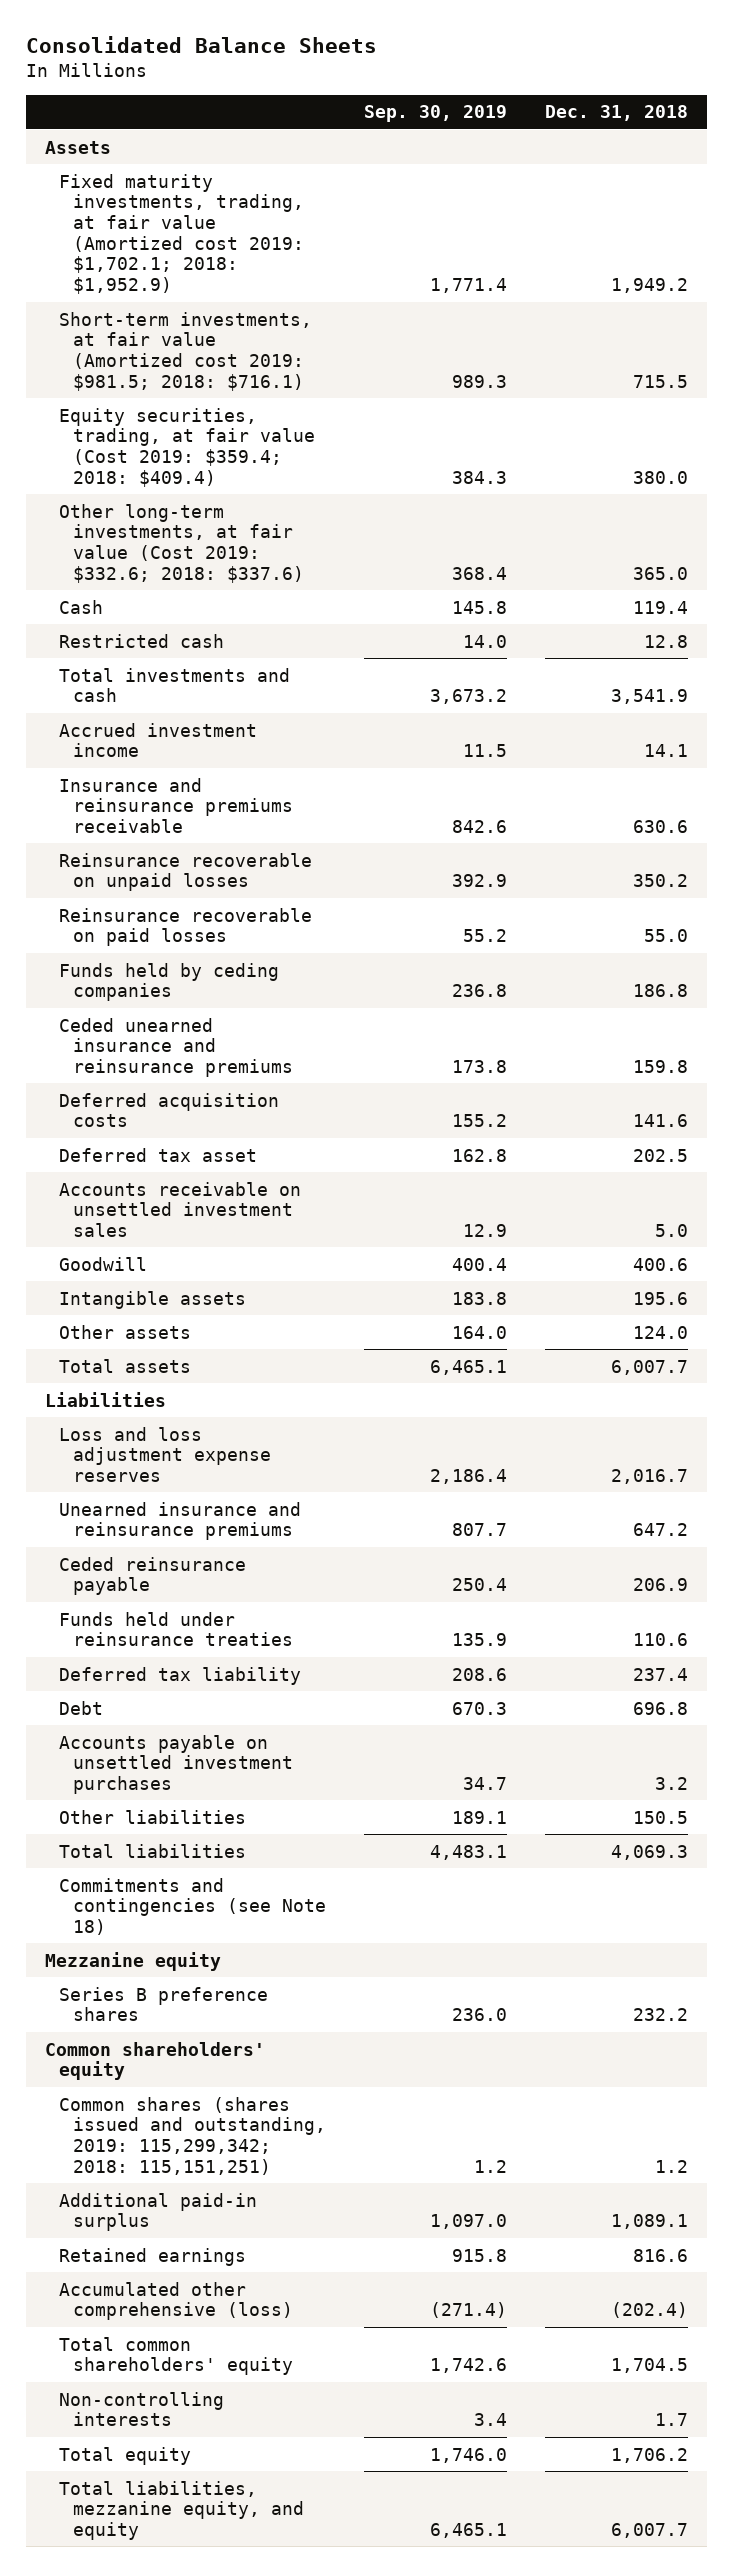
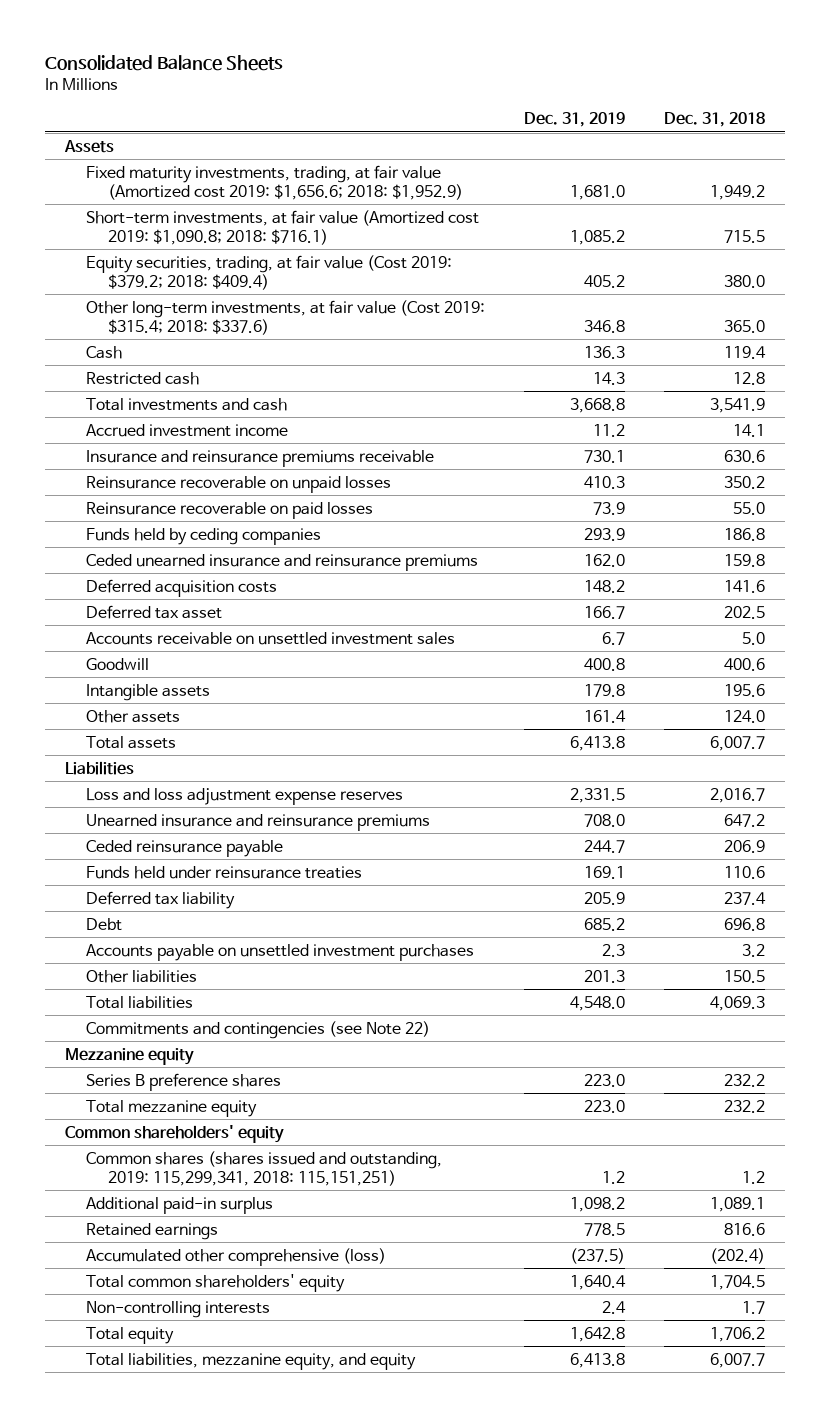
- | Sep. 30, 2019 | Dec. 31, 2018
+ | Dec. 31, 2019 | Dec. 31, 2018
- Fixed maturity investments, trading, at fair value (Amortized cost 2019: $1,702.1; 2018: $1,952.9) | 1,771.4 | 1,949.2
- Short-term investments, at fair value (Amortized cost 2019: $981.5; 2018: $716.1) | 989.3 | 715.5
- Equity securities, trading, at fair value (Cost 2019: $359.4; 2018: $409.4) | 384.3 | 380.0
- Other long-term investments, at fair value (Cost 2019: $332.6; 2018: $337.6) | 368.4 | 365.0
+ Fixed maturity investments, trading, at fair value (Amortized cost 2019: $1,656.6; 2018: $1,952.9) | 1,681.0 | 1,949.2
+ Short-term investments, at fair value (Amortized cost 2019: $1,090.8; 2018: $716.1) | 1,085.2 | 715.5
+ Equity securities, trading, at fair value (Cost 2019: $379.2; 2018: $409.4) | 405.2 | 380.0
+ Other long-term investments, at fair value (Cost 2019: $315.4; 2018: $337.6) | 346.8 | 365.0
- Commitments and contingencies (see Note 18)
+ Commitments and contingencies (see Note 22)
+ Total mezzanine equity | 223.0 | 232.2
- Common shares (shares issued and outstanding, 2019: 115,299,342; 2018: 115,151,251) | 1.2 | 1.2
+ Common shares (shares issued and outstanding, 2019: 115,299,341, 2018: 115,151,251) | 1.2 | 1.2

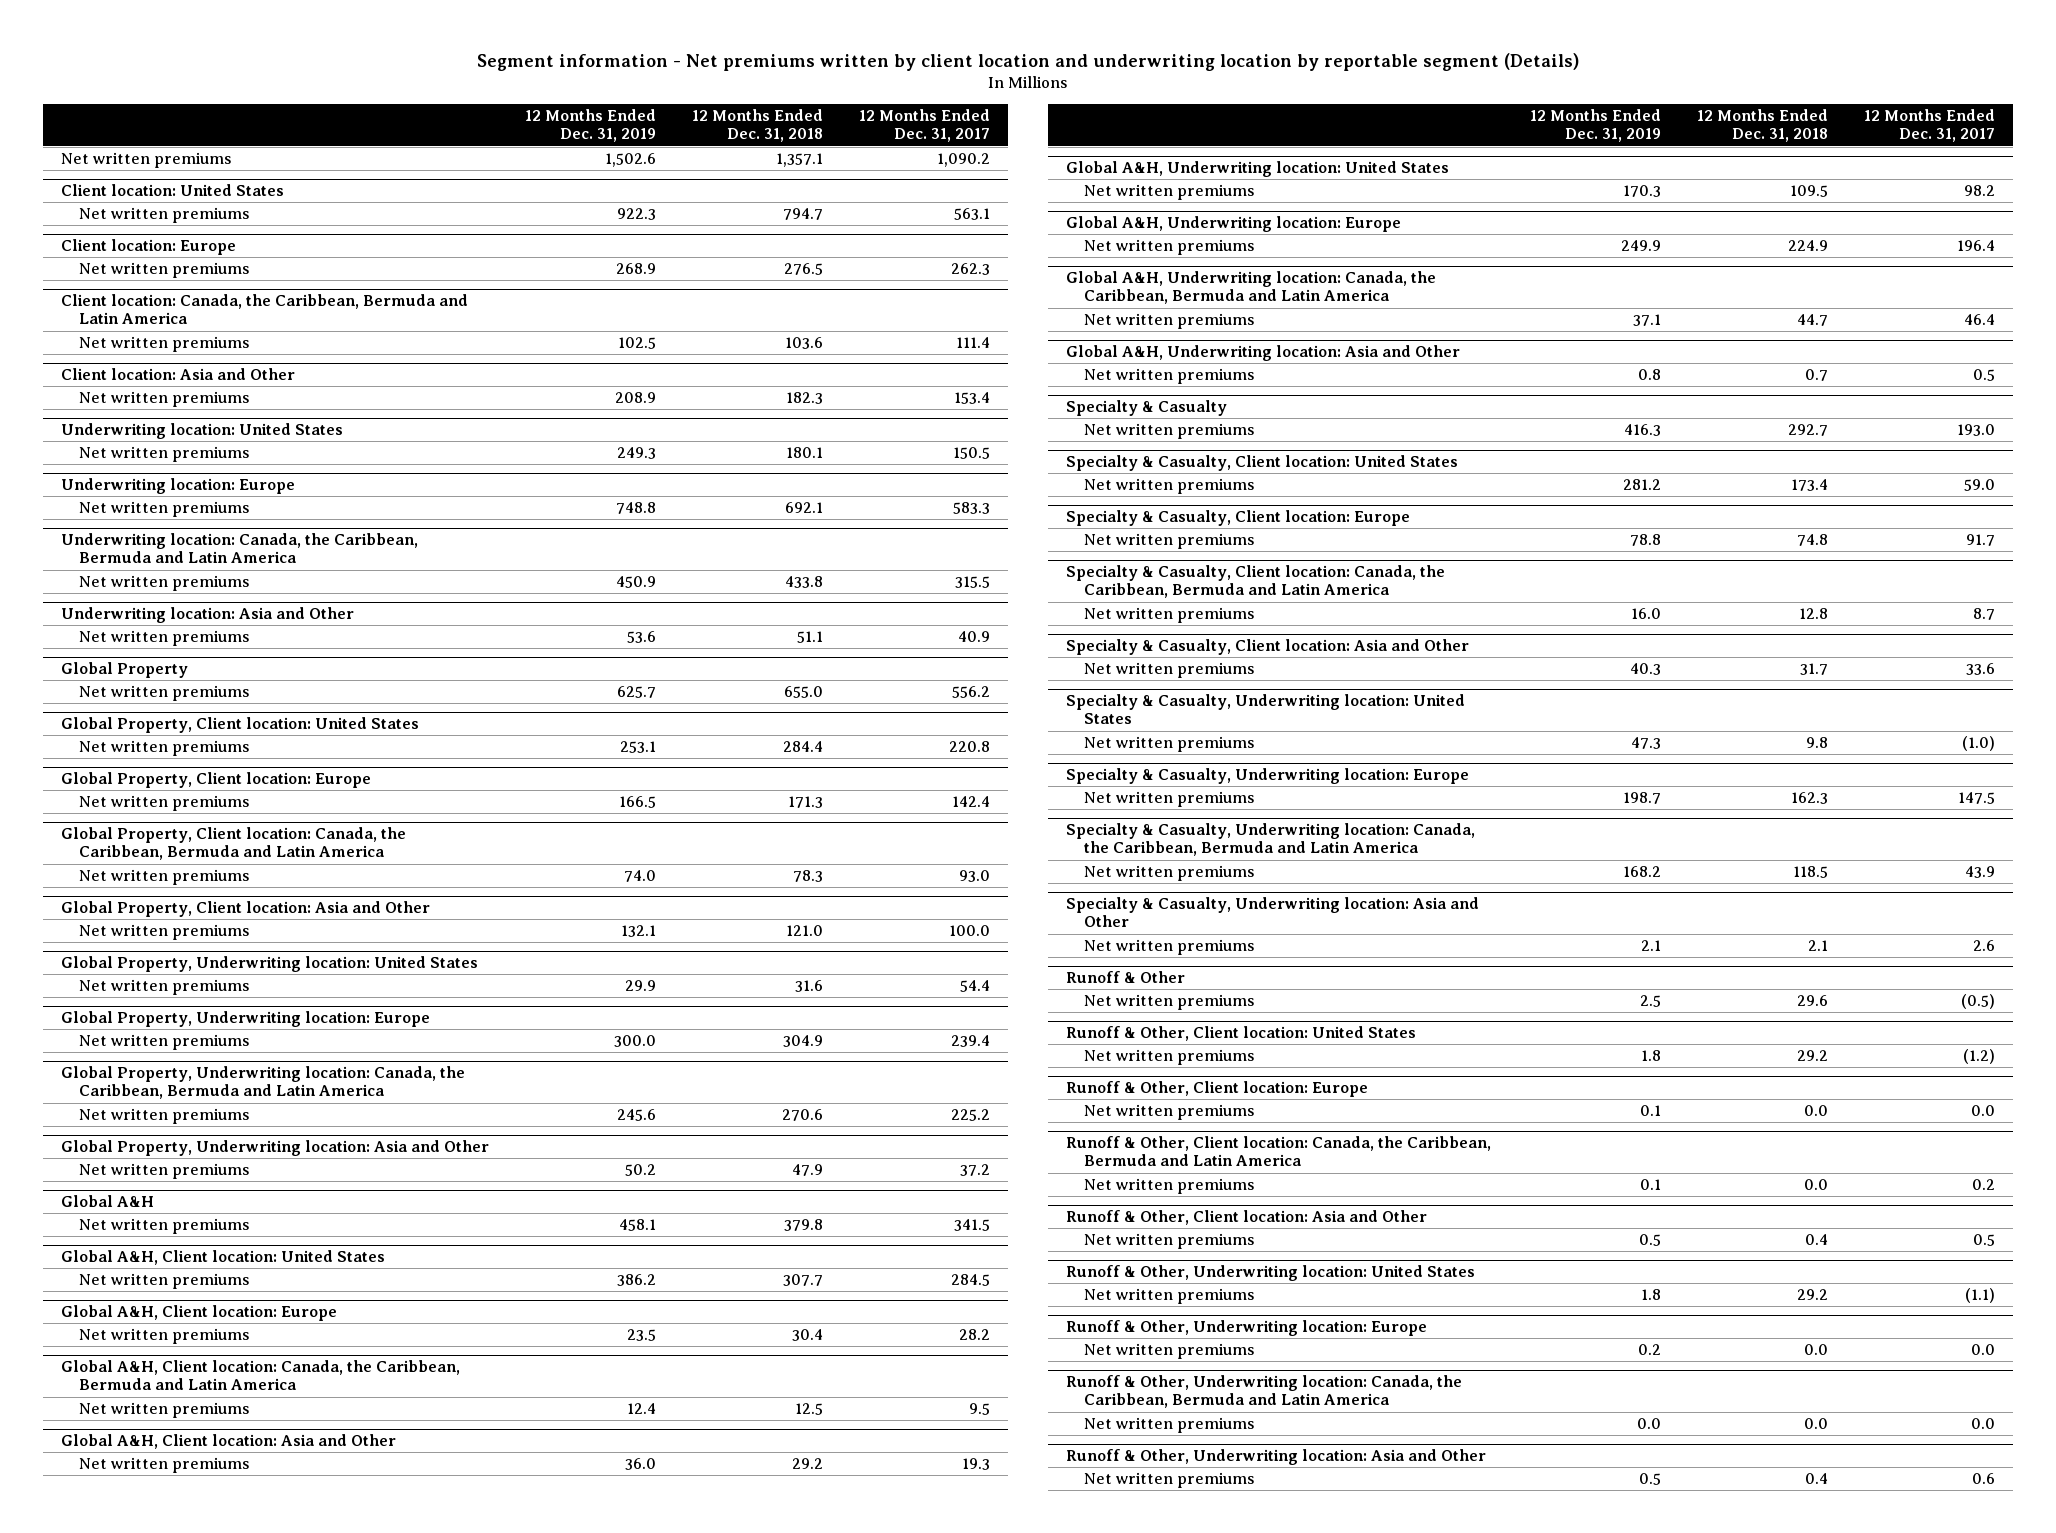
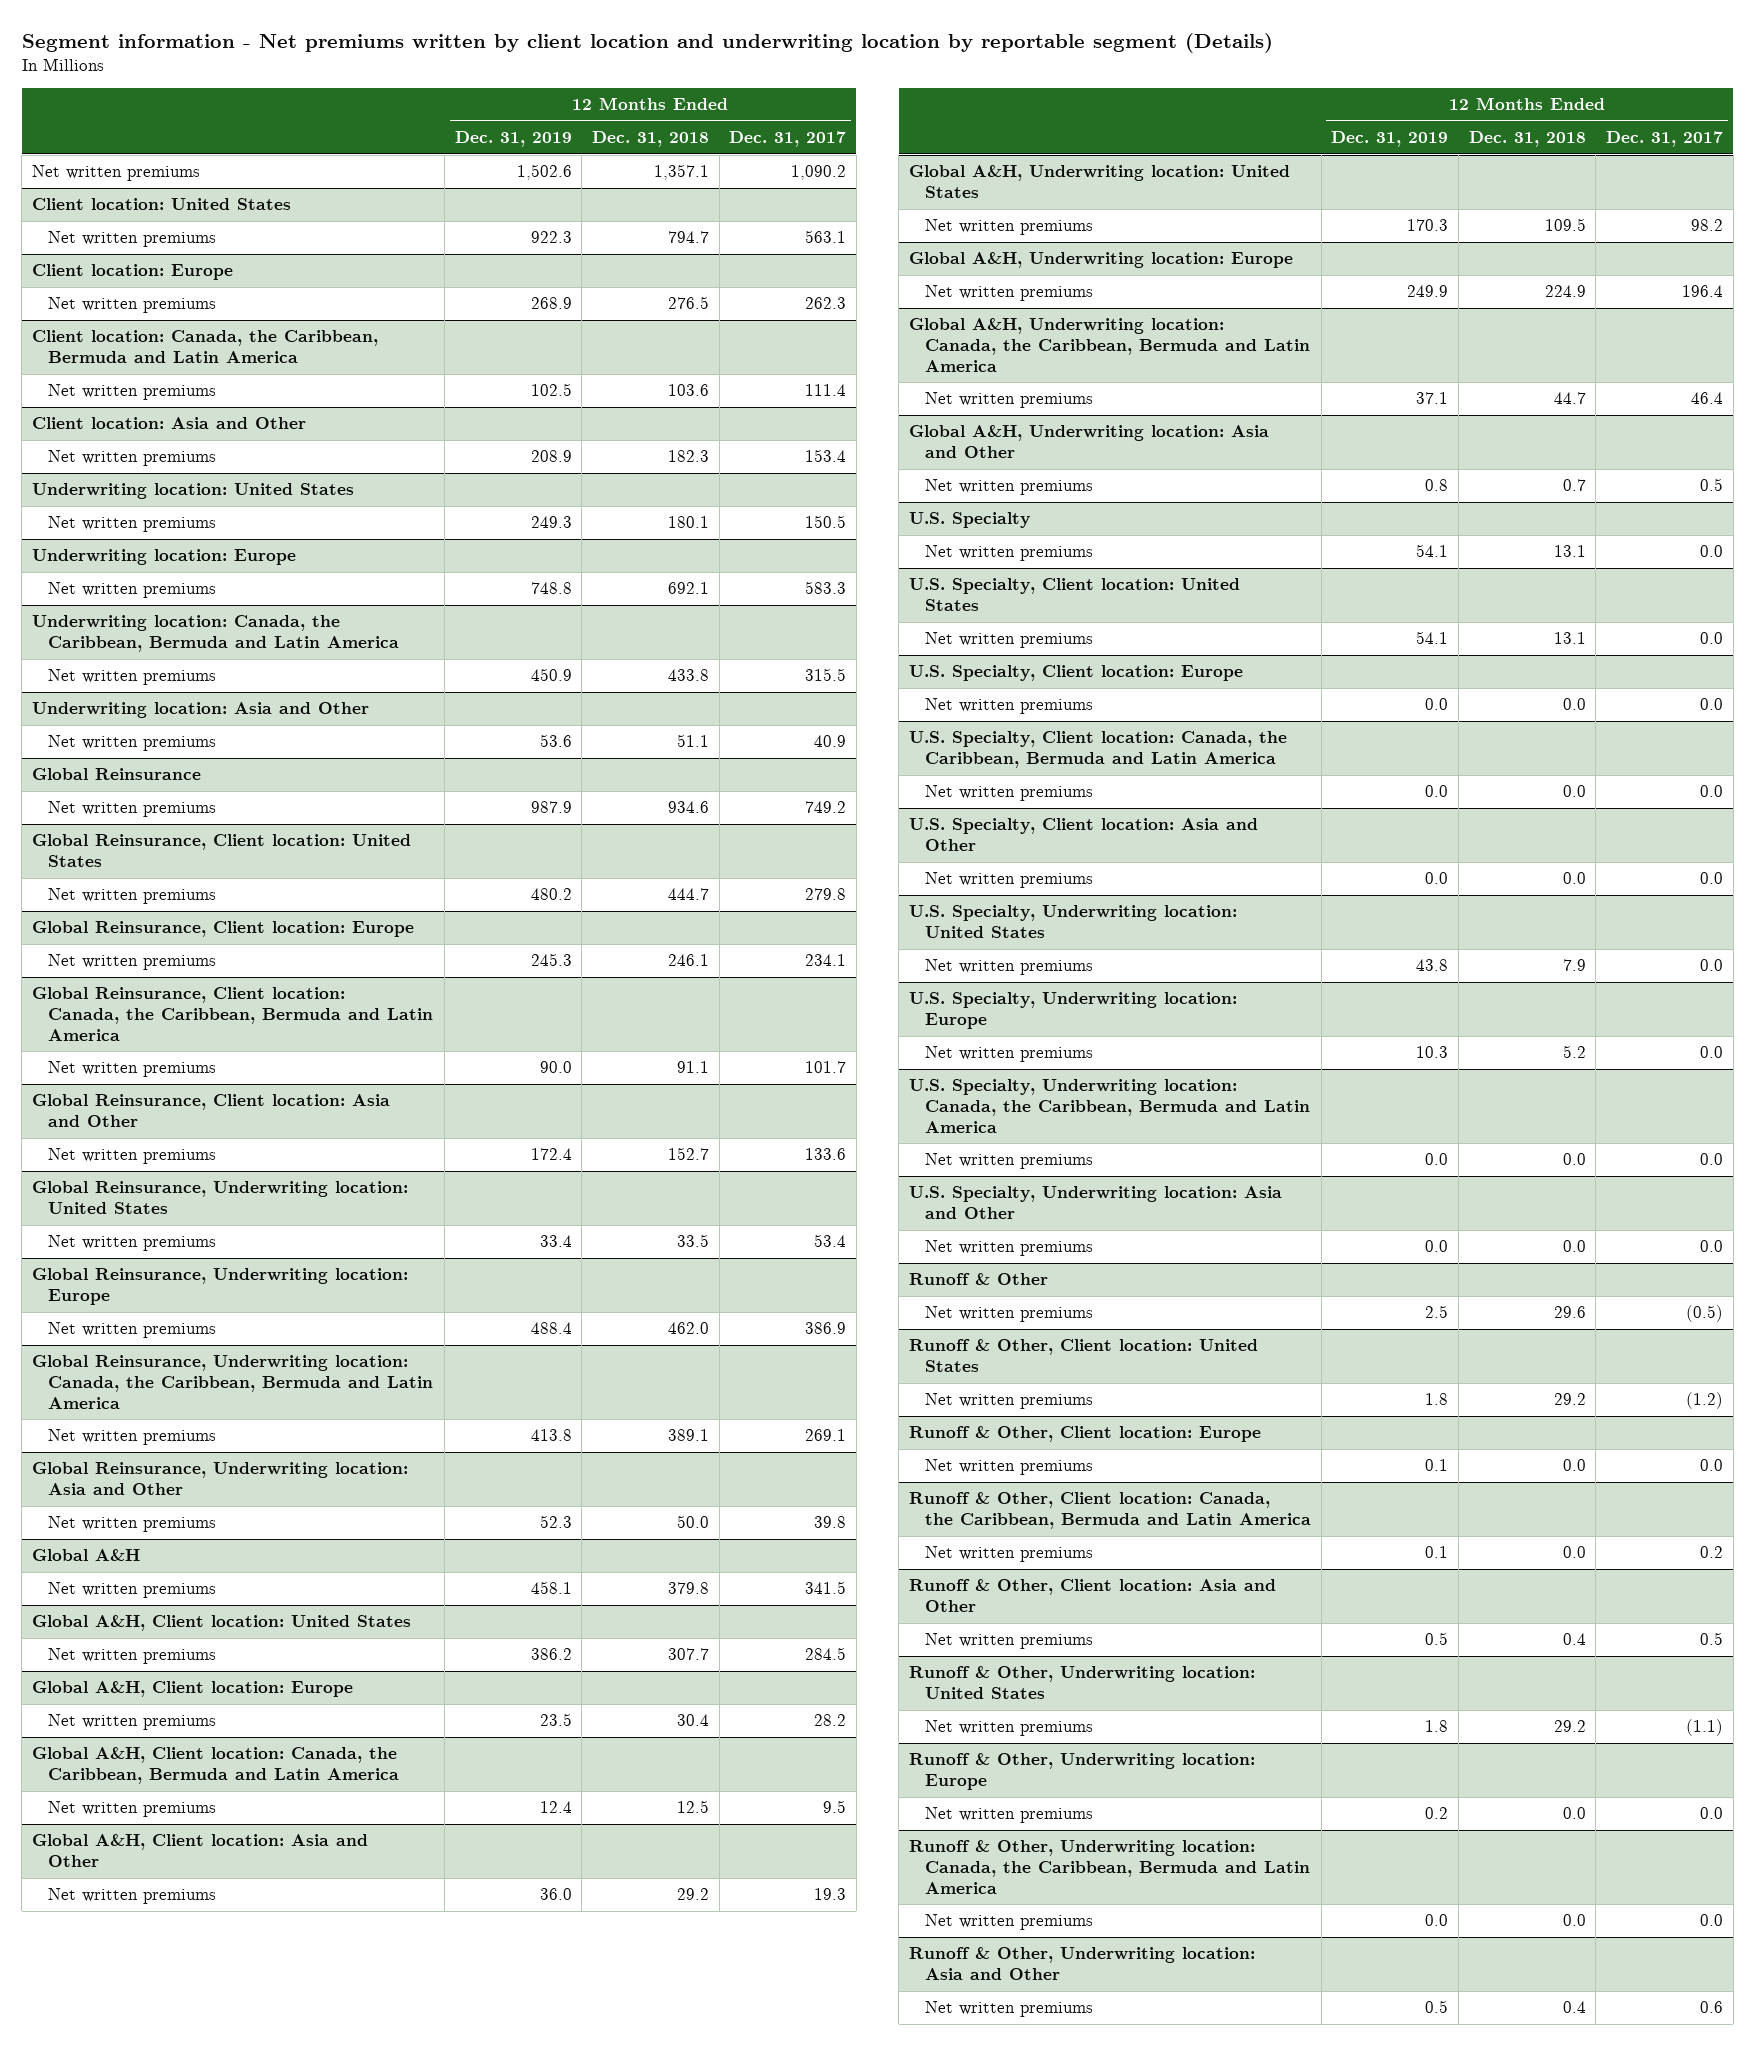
- Global Property
- Net written premiums | 625.7 | 655.0 | 556.2
- Global Property, Client location: United States
- Net written premiums | 253.1 | 284.4 | 220.8
- Global Property, Client location: Europe
- Net written premiums | 166.5 | 171.3 | 142.4
- Global Property, Client location: Canada, the Caribbean, Bermuda and Latin America
- Net written premiums | 74.0 | 78.3 | 93.0
- Global Property, Client location: Asia and Other
- Net written premiums | 132.1 | 121.0 | 100.0
- Global Property, Underwriting location: United States
- Net written premiums | 29.9 | 31.6 | 54.4
- Global Property, Underwriting location: Europe
- Net written premiums | 300.0 | 304.9 | 239.4
- Global Property, Underwriting location: Canada, the Caribbean, Bermuda and Latin America
- Net written premiums | 245.6 | 270.6 | 225.2
- Global Property, Underwriting location: Asia and Other
- Net written premiums | 50.2 | 47.9 | 37.2
+ Global Reinsurance
+ Net written premiums | 987.9 | 934.6 | 749.2
+ Global Reinsurance, Client location: United States
+ Net written premiums | 480.2 | 444.7 | 279.8
+ Global Reinsurance, Client location: Europe
+ Net written premiums | 245.3 | 246.1 | 234.1
+ Global Reinsurance, Client location: Canada, the Caribbean, Bermuda and Latin America
+ Net written premiums | 90.0 | 91.1 | 101.7
+ Global Reinsurance, Client location: Asia and Other
+ Net written premiums | 172.4 | 152.7 | 133.6
+ Global Reinsurance, Underwriting location: United States
+ Net written premiums | 33.4 | 33.5 | 53.4
+ Global Reinsurance, Underwriting location: Europe
+ Net written premiums | 488.4 | 462.0 | 386.9
+ Global Reinsurance, Underwriting location: Canada, the Caribbean, Bermuda and Latin America
+ Net written premiums | 413.8 | 389.1 | 269.1
+ Global Reinsurance, Underwriting location: Asia and Other
+ Net written premiums | 52.3 | 50.0 | 39.8
- Specialty & Casualty
- Net written premiums | 416.3 | 292.7 | 193.0
- Specialty & Casualty, Client location: United States
- Net written premiums | 281.2 | 173.4 | 59.0
- Specialty & Casualty, Client location: Europe
- Net written premiums | 78.8 | 74.8 | 91.7
- Specialty & Casualty, Client location: Canada, the Caribbean, Bermuda and Latin America
- Net written premiums | 16.0 | 12.8 | 8.7
- Specialty & Casualty, Client location: Asia and Other
- Net written premiums | 40.3 | 31.7 | 33.6
- Specialty & Casualty, Underwriting location: United States
- Net written premiums | 47.3 | 9.8 | (1.0)
- Specialty & Casualty, Underwriting location: Europe
- Net written premiums | 198.7 | 162.3 | 147.5
- Specialty & Casualty, Underwriting location: Canada, the Caribbean, Bermuda and Latin America
- Net written premiums | 168.2 | 118.5 | 43.9
- Specialty & Casualty, Underwriting location: Asia and Other
- Net written premiums | 2.1 | 2.1 | 2.6
+ U.S. Specialty
+ Net written premiums | 54.1 | 13.1 | 0.0
+ U.S. Specialty, Client location: United States
+ Net written premiums | 54.1 | 13.1 | 0.0
+ U.S. Specialty, Client location: Europe
+ Net written premiums | 0.0 | 0.0 | 0.0
+ U.S. Specialty, Client location: Canada, the Caribbean, Bermuda and Latin America
+ Net written premiums | 0.0 | 0.0 | 0.0
+ U.S. Specialty, Client location: Asia and Other
+ Net written premiums | 0.0 | 0.0 | 0.0
+ U.S. Specialty, Underwriting location: United States
+ Net written premiums | 43.8 | 7.9 | 0.0
+ U.S. Specialty, Underwriting location: Europe
+ Net written premiums | 10.3 | 5.2 | 0.0
+ U.S. Specialty, Underwriting location: Canada, the Caribbean, Bermuda and Latin America
+ Net written premiums | 0.0 | 0.0 | 0.0
+ U.S. Specialty, Underwriting location: Asia and Other
+ Net written premiums | 0.0 | 0.0 | 0.0

